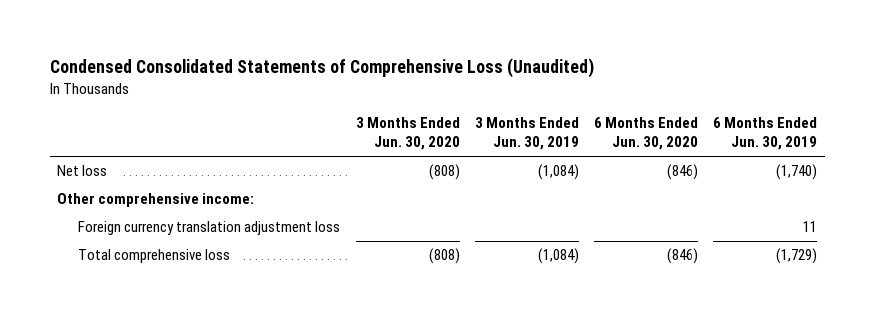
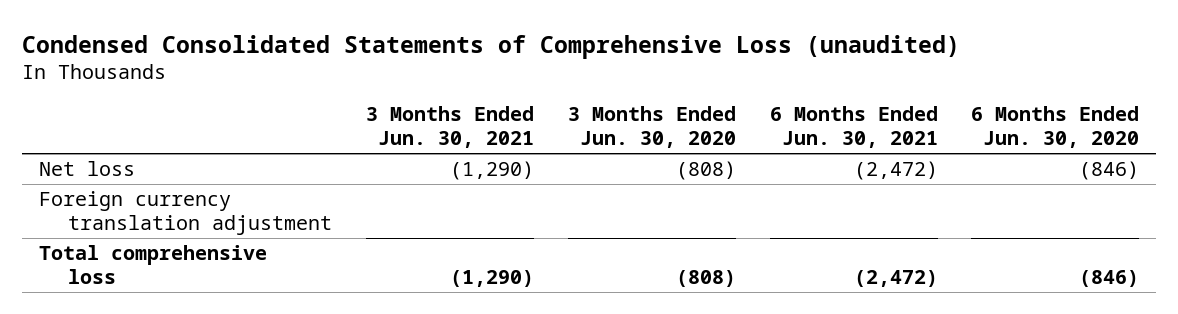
- Condensed Consolidated Statements of Comprehensive Loss (Unaudited)
+ Condensed Consolidated Statements of Comprehensive Loss (unaudited)
- | 3 Months Ended Jun. 30, 2020 | 3 Months Ended Jun. 30, 2019 | 6 Months Ended Jun. 30, 2020 | 6 Months Ended Jun. 30, 2019
+ | 3 Months Ended Jun. 30, 2021 | 3 Months Ended Jun. 30, 2020 | 6 Months Ended Jun. 30, 2021 | 6 Months Ended Jun. 30, 2020
- Other comprehensive income:
- Foreign currency translation adjustment loss | | | | 11
+ Foreign currency translation adjustment

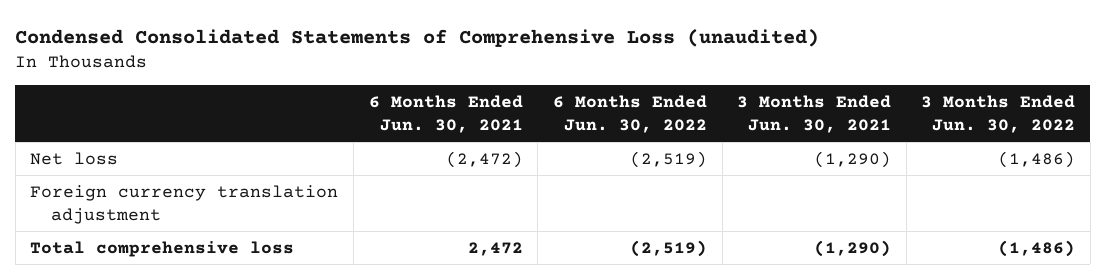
- | 3 Months Ended Jun. 30, 2021 | 3 Months Ended Jun. 30, 2020 | 6 Months Ended Jun. 30, 2021 | 6 Months Ended Jun. 30, 2020
+ | 6 Months Ended Jun. 30, 2021 | 6 Months Ended Jun. 30, 2022 | 3 Months Ended Jun. 30, 2021 | 3 Months Ended Jun. 30, 2022
- Total comprehensive loss | (1,290) | (808) | (2,472) | (846)
+ Total comprehensive loss | 2,472 | (2,519) | (1,290) | (1,486)

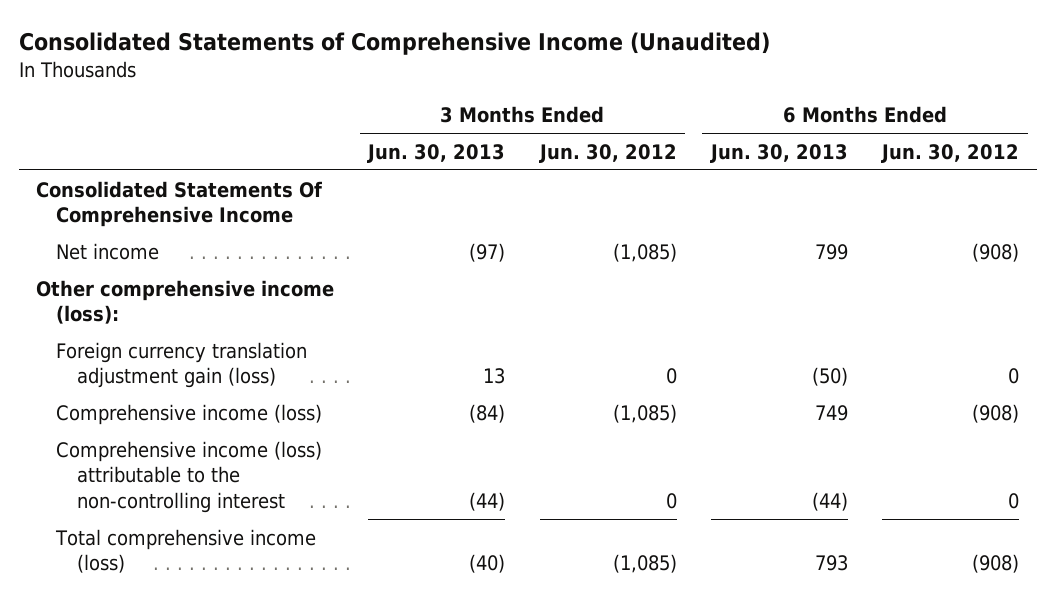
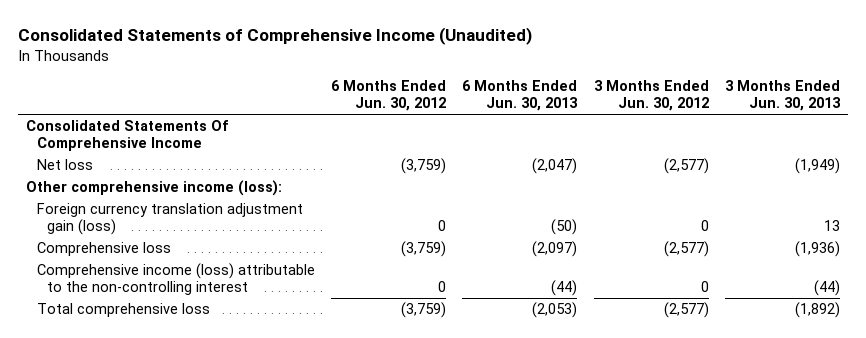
- | 3 Months Ended Jun. 30, 2013 | 3 Months Ended Jun. 30, 2012 | 6 Months Ended Jun. 30, 2013 | 6 Months Ended Jun. 30, 2012
+ | 6 Months Ended Jun. 30, 2012 | 6 Months Ended Jun. 30, 2013 | 3 Months Ended Jun. 30, 2012 | 3 Months Ended Jun. 30, 2013
- Net income | (97) | (1,085) | 799 | (908)
+ Net loss | (3,759) | (2,047) | (2,577) | (1,949)
- Comprehensive income (loss) | (84) | (1,085) | 749 | (908)
+ Comprehensive loss | (3,759) | (2,097) | (2,577) | (1,936)
- Total comprehensive income (loss) | (40) | (1,085) | 793 | (908)
+ Total comprehensive loss | (3,759) | (2,053) | (2,577) | (1,892)

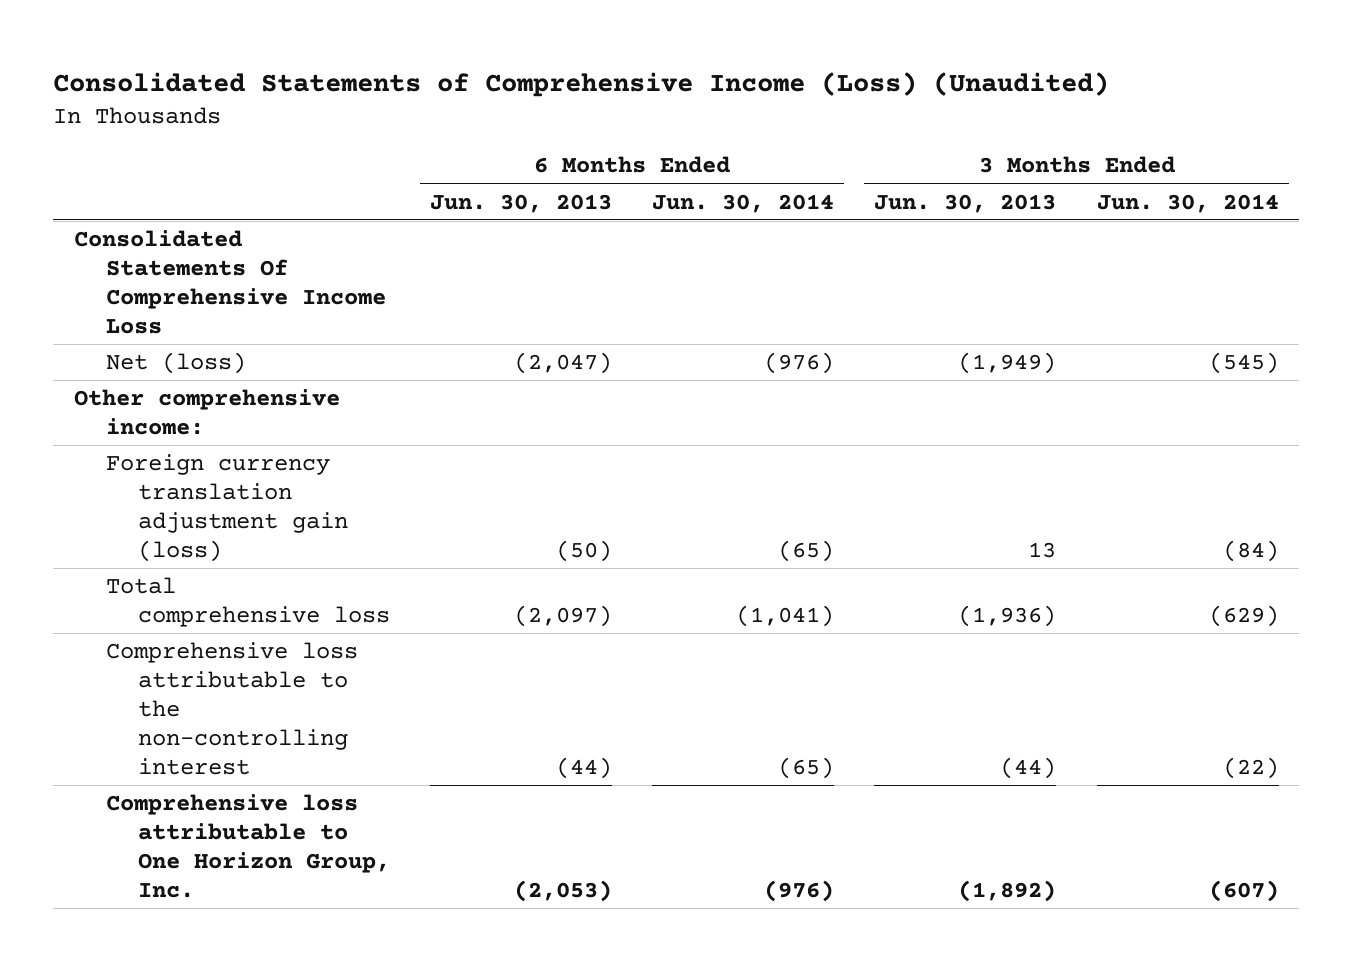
- Consolidated Statements of Comprehensive Income (Unaudited)
+ Consolidated Statements of Comprehensive Income (Loss) (Unaudited)
- | 6 Months Ended Jun. 30, 2012 | 6 Months Ended Jun. 30, 2013 | 3 Months Ended Jun. 30, 2012 | 3 Months Ended Jun. 30, 2013
+ | 6 Months Ended Jun. 30, 2013 | 6 Months Ended Jun. 30, 2014 | 3 Months Ended Jun. 30, 2013 | 3 Months Ended Jun. 30, 2014
- Consolidated Statements Of Comprehensive Income
- Net loss | (3,759) | (2,047) | (2,577) | (1,949)
- Other comprehensive income (loss):
+ Consolidated Statements Of Comprehensive Income Loss
+ Net (loss) | (2,047) | (976) | (1,949) | (545)
+ Other comprehensive income:
- Comprehensive loss | (3,759) | (2,097) | (2,577) | (1,936)
- Comprehensive income (loss) attributable to the non-controlling interest | 0 | (44) | 0 | (44)
- Total comprehensive loss | (3,759) | (2,053) | (2,577) | (1,892)
+ Total comprehensive loss | (2,097) | (1,041) | (1,936) | (629)
+ Comprehensive loss attributable to the non-controlling interest | (44) | (65) | (44) | (22)
+ Comprehensive loss attributable to One Horizon Group, Inc. | (2,053) | (976) | (1,892) | (607)

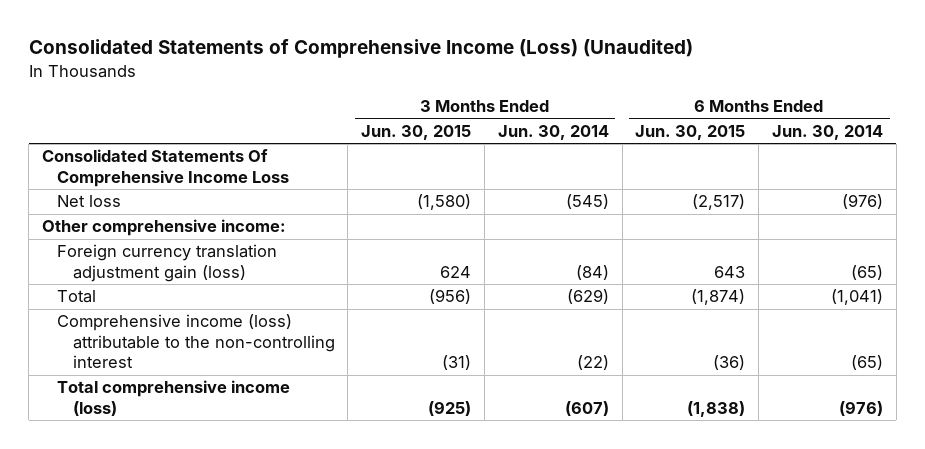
- | 6 Months Ended Jun. 30, 2013 | 6 Months Ended Jun. 30, 2014 | 3 Months Ended Jun. 30, 2013 | 3 Months Ended Jun. 30, 2014
+ | 3 Months Ended Jun. 30, 2015 | 3 Months Ended Jun. 30, 2014 | 6 Months Ended Jun. 30, 2015 | 6 Months Ended Jun. 30, 2014
- Net (loss) | (2,047) | (976) | (1,949) | (545)
+ Net loss | (1,580) | (545) | (2,517) | (976)
- Total comprehensive loss | (2,097) | (1,041) | (1,936) | (629)
- Comprehensive loss attributable to the non-controlling interest | (44) | (65) | (44) | (22)
- Comprehensive loss attributable to One Horizon Group, Inc. | (2,053) | (976) | (1,892) | (607)
+ Total | (956) | (629) | (1,874) | (1,041)
+ Comprehensive income (loss) attributable to the non-controlling interest | (31) | (22) | (36) | (65)
+ Total comprehensive income (loss) | (925) | (607) | (1,838) | (976)

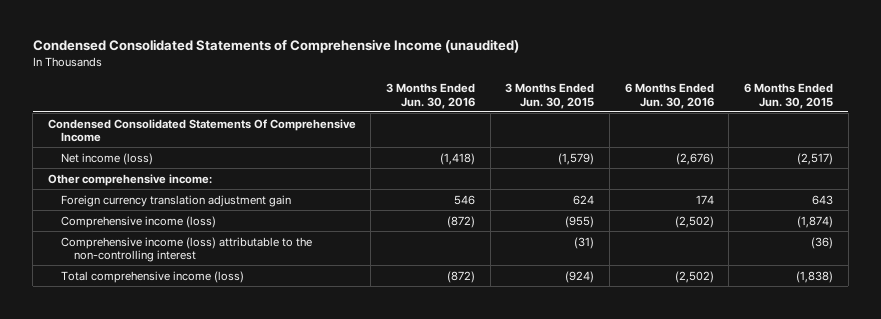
- Consolidated Statements of Comprehensive Income (Loss) (Unaudited)
+ Condensed Consolidated Statements of Comprehensive Income (unaudited)
- | 3 Months Ended Jun. 30, 2015 | 3 Months Ended Jun. 30, 2014 | 6 Months Ended Jun. 30, 2015 | 6 Months Ended Jun. 30, 2014
+ | 3 Months Ended Jun. 30, 2016 | 3 Months Ended Jun. 30, 2015 | 6 Months Ended Jun. 30, 2016 | 6 Months Ended Jun. 30, 2015
- Consolidated Statements Of Comprehensive Income Loss
- Net loss | (1,580) | (545) | (2,517) | (976)
+ Condensed Consolidated Statements Of Comprehensive Income
+ Net income (loss) | (1,418) | (1,579) | (2,676) | (2,517)
- Foreign currency translation adjustment gain (loss) | 624 | (84) | 643 | (65)
- Total | (956) | (629) | (1,874) | (1,041)
+ Foreign currency translation adjustment gain | 546 | 624 | 174 | 643
+ Comprehensive income (loss) | (872) | (955) | (2,502) | (1,874)
- Total comprehensive income (loss) | (925) | (607) | (1,838) | (976)
+ Total comprehensive income (loss) | (872) | (924) | (2,502) | (1,838)

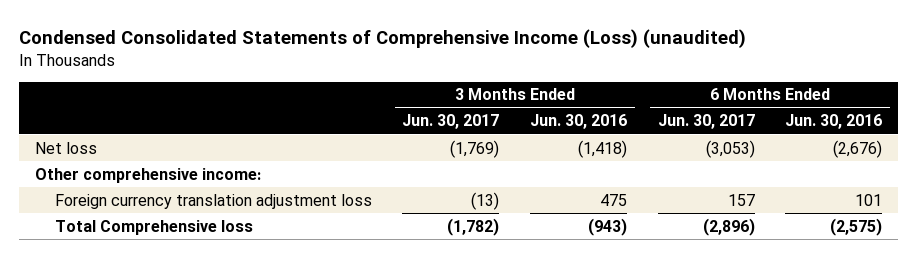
- Condensed Consolidated Statements of Comprehensive Income (unaudited)
+ Condensed Consolidated Statements of Comprehensive Income (Loss) (unaudited)
- | 3 Months Ended Jun. 30, 2016 | 3 Months Ended Jun. 30, 2015 | 6 Months Ended Jun. 30, 2016 | 6 Months Ended Jun. 30, 2015
+ | 3 Months Ended Jun. 30, 2017 | 3 Months Ended Jun. 30, 2016 | 6 Months Ended Jun. 30, 2017 | 6 Months Ended Jun. 30, 2016
- Condensed Consolidated Statements Of Comprehensive Income
- Net income (loss) | (1,418) | (1,579) | (2,676) | (2,517)
+ Net loss | (1,769) | (1,418) | (3,053) | (2,676)
- Foreign currency translation adjustment gain | 546 | 624 | 174 | 643
- Comprehensive income (loss) | (872) | (955) | (2,502) | (1,874)
- Comprehensive income (loss) attributable to the non-controlling interest | | (31) | | (36)
- Total comprehensive income (loss) | (872) | (924) | (2,502) | (1,838)
+ Foreign currency translation adjustment loss | (13) | 475 | 157 | 101
+ Total Comprehensive loss | (1,782) | (943) | (2,896) | (2,575)

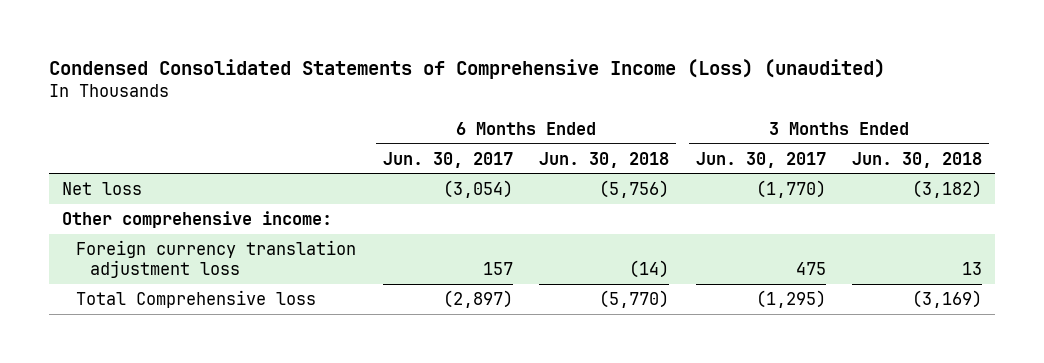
- | 3 Months Ended Jun. 30, 2017 | 3 Months Ended Jun. 30, 2016 | 6 Months Ended Jun. 30, 2017 | 6 Months Ended Jun. 30, 2016
+ | 6 Months Ended Jun. 30, 2017 | 6 Months Ended Jun. 30, 2018 | 3 Months Ended Jun. 30, 2017 | 3 Months Ended Jun. 30, 2018
- Net loss | (1,769) | (1,418) | (3,053) | (2,676)
+ Net loss | (3,054) | (5,756) | (1,770) | (3,182)
- Foreign currency translation adjustment loss | (13) | 475 | 157 | 101
- Total Comprehensive loss | (1,782) | (943) | (2,896) | (2,575)
+ Foreign currency translation adjustment loss | 157 | (14) | 475 | 13
+ Total Comprehensive loss | (2,897) | (5,770) | (1,295) | (3,169)

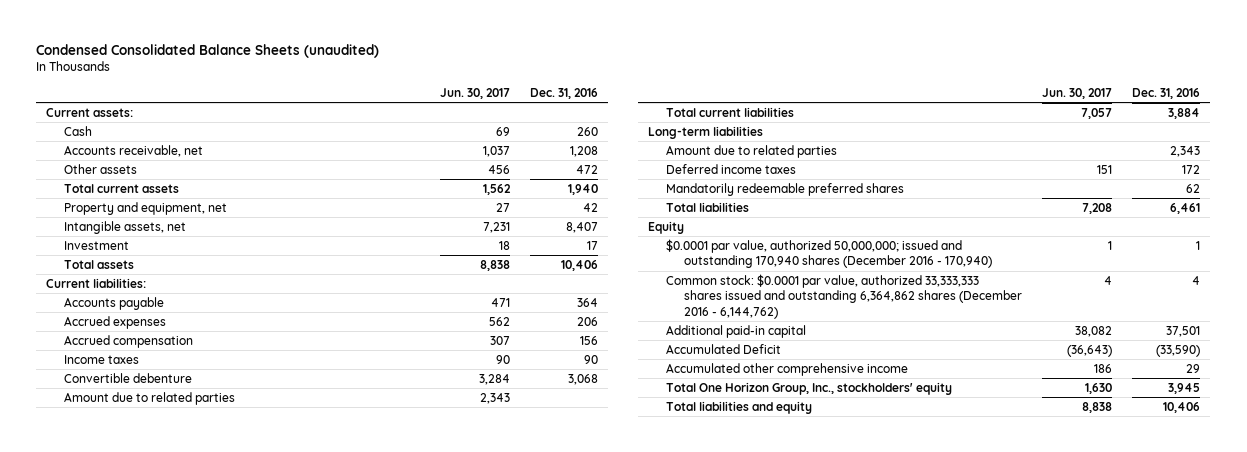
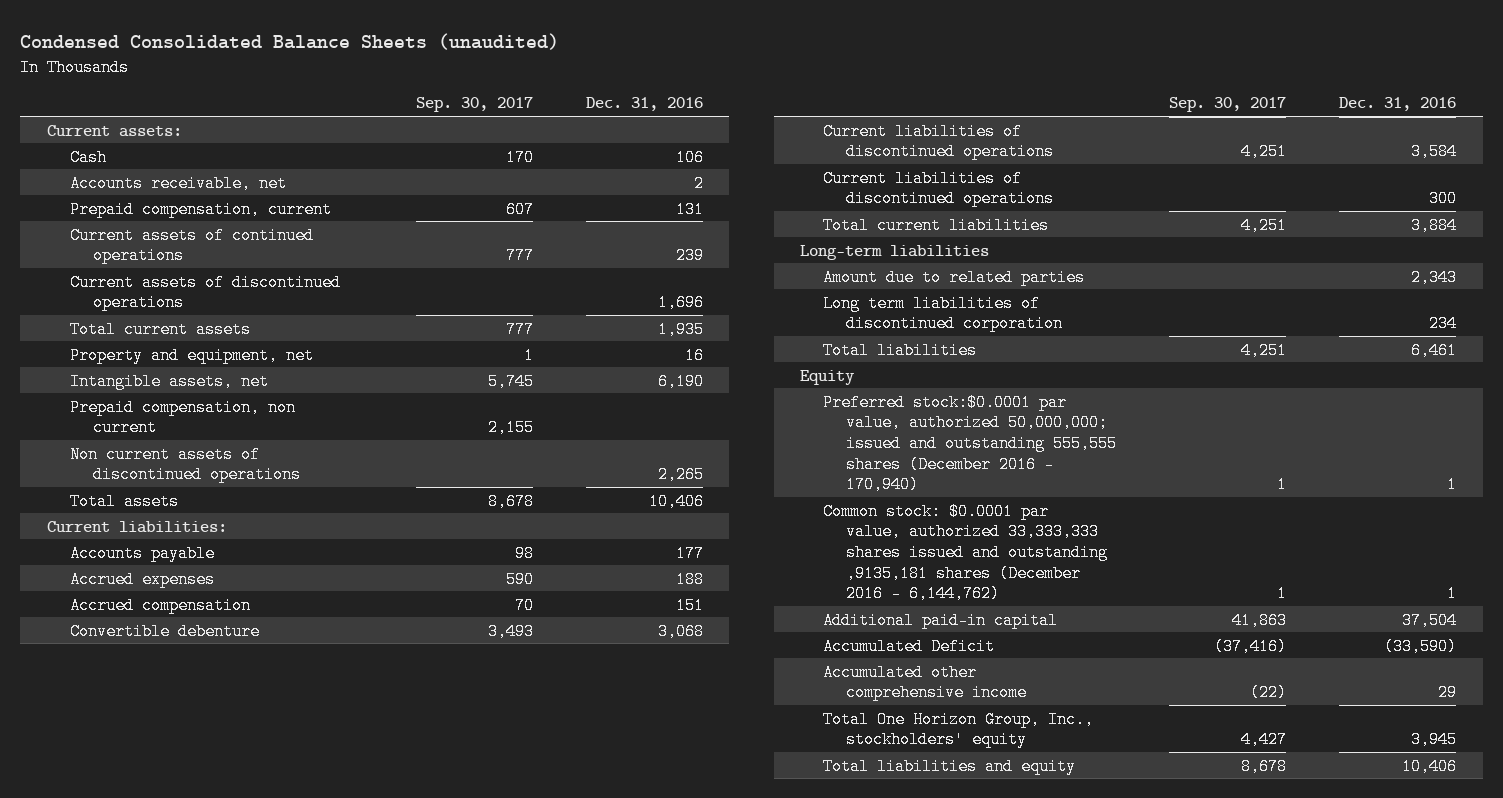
- | Jun. 30, 2017 | Dec. 31, 2016
+ | Sep. 30, 2017 | Dec. 31, 2016
- Cash | 69 | 260
- Accounts receivable, net | 1,037 | 1,208
- Other assets | 456 | 472
- Total current assets | 1,562 | 1,940
- Property and equipment, net | 27 | 42
- Intangible assets, net | 7,231 | 8,407
- Investment | 18 | 17
+ Cash | 170 | 106
+ Accounts receivable, net | | 2
+ Prepaid compensation, current | 607 | 131
+ Current assets of continued operations | 777 | 239
+ Current assets of discontinued operations | | 1,696
+ Total current assets | 777 | 1,935
+ Property and equipment, net | 1 | 16
+ Intangible assets, net | 5,745 | 6,190
+ Prepaid compensation, non current | 2,155 |
+ Non current assets of discontinued operations | | 2,265
- Accounts payable | 471 | 364
- Accrued expenses | 562 | 206
- Accrued compensation | 307 | 156
- Income taxes | 90 | 90
+ Accounts payable | 98 | 177
+ Accrued expenses | 590 | 188
+ Accrued compensation | 70 | 151
- Amount due to related parties | 2,343 |
+ Current liabilities of discontinued operations | 4,251 | 3,584
+ Current liabilities of discontinued operations | | 300
- Deferred income taxes | 151 | 172
- Mandatorily redeemable preferred shares | | 62
+ Long term liabilities of discontinued corporation | | 234
- $0.0001 par value, authorized 50,000,000; issued and outstanding 170,940 shares (December 2016 - 170,940) | 1 | 1
- Common stock: $0.0001 par value, authorized 33,333,333 shares issued and outstanding 6,364,862 shares (December 2016 - 6,144,762) | 4 | 4
- Additional paid-in capital | 38,082 | 37,501
+ Preferred stock:$0.0001 par value, authorized 50,000,000; issued and outstanding 555,555 shares (December 2016 - 170,940) | 1 | 1
+ Common stock: $0.0001 par value, authorized 33,333,333 shares issued and outstanding ,9135,181 shares (December 2016 - 6,144,762) | 1 | 1
+ Additional paid-in capital | 41,863 | 37,504

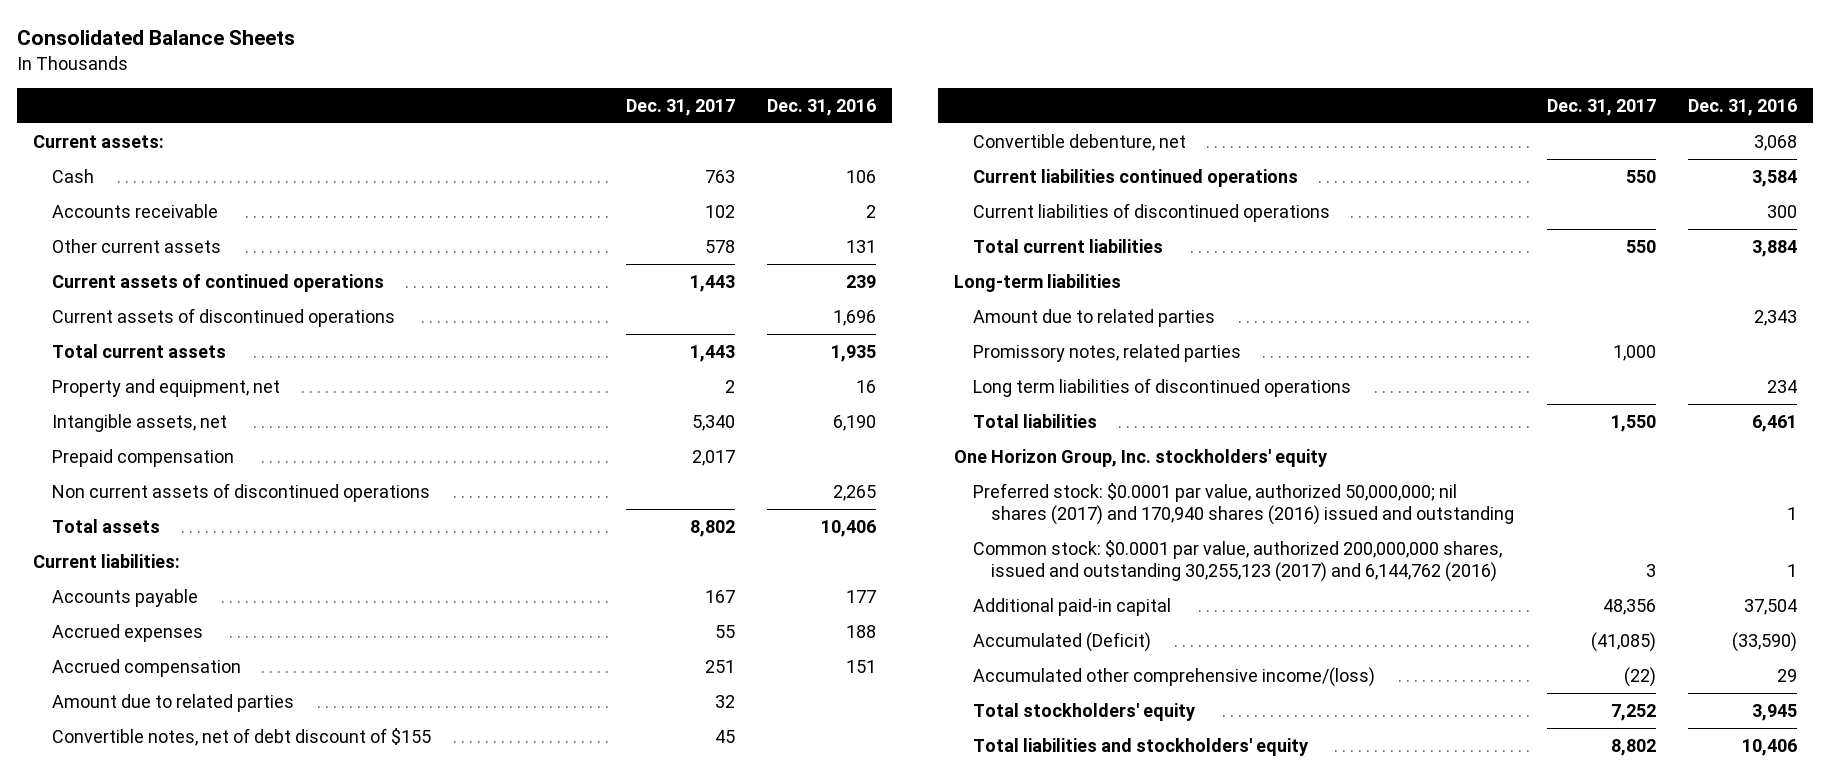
- Condensed Consolidated Balance Sheets (unaudited)
+ Consolidated Balance Sheets
- | Sep. 30, 2017 | Dec. 31, 2016
+ | Dec. 31, 2017 | Dec. 31, 2016
- Accounts receivable, net | | 2
- Prepaid compensation, current | 607 | 131
+ Accounts receivable | 102 | 2
+ Other current assets | 578 | 131
- Prepaid compensation, non current | 2,155 |
+ Prepaid compensation | 2,017 |
- Convertible debenture | 3,493 | 3,068
- Current liabilities of discontinued operations | 4,251 | 3,584
+ Amount due to related parties | 32 |
+ Convertible notes, net of debt discount of $155 | 45 |
+ Convertible debenture, net | | 3,068
+ Current liabilities continued operations | 550 | 3,584
- Long term liabilities of discontinued corporation | | 234
+ Promissory notes, related parties | 1,000 |
+ Long term liabilities of discontinued operations | | 234
- Equity
- Preferred stock:$0.0001 par value, authorized 50,000,000; issued and outstanding 555,555 shares (December 2016 - 170,940) | 1 | 1
- Common stock: $0.0001 par value, authorized 33,333,333 shares issued and outstanding ,9135,181 shares (December 2016 - 6,144,762) | 1 | 1
+ One Horizon Group, Inc. stockholders' equity
+ Preferred stock: $0.0001 par value, authorized 50,000,000; nil shares (2017) and 170,940 shares (2016) issued and outstanding | | 1
+ Common stock: $0.0001 par value, authorized 200,000,000 shares, issued and outstanding 30,255,123 (2017) and 6,144,762 (2016) | 3 | 1
- Accumulated Deficit | (37,416) | (33,590)
- Accumulated other comprehensive income | (22) | 29
- Total One Horizon Group, Inc., stockholders' equity | 4,427 | 3,945
- Total liabilities and equity | 8,678 | 10,406
+ Accumulated (Deficit) | (41,085) | (33,590)
+ Accumulated other comprehensive income/(loss) | (22) | 29
+ Total stockholders' equity | 7,252 | 3,945
+ Total liabilities and stockholders' equity | 8,802 | 10,406

